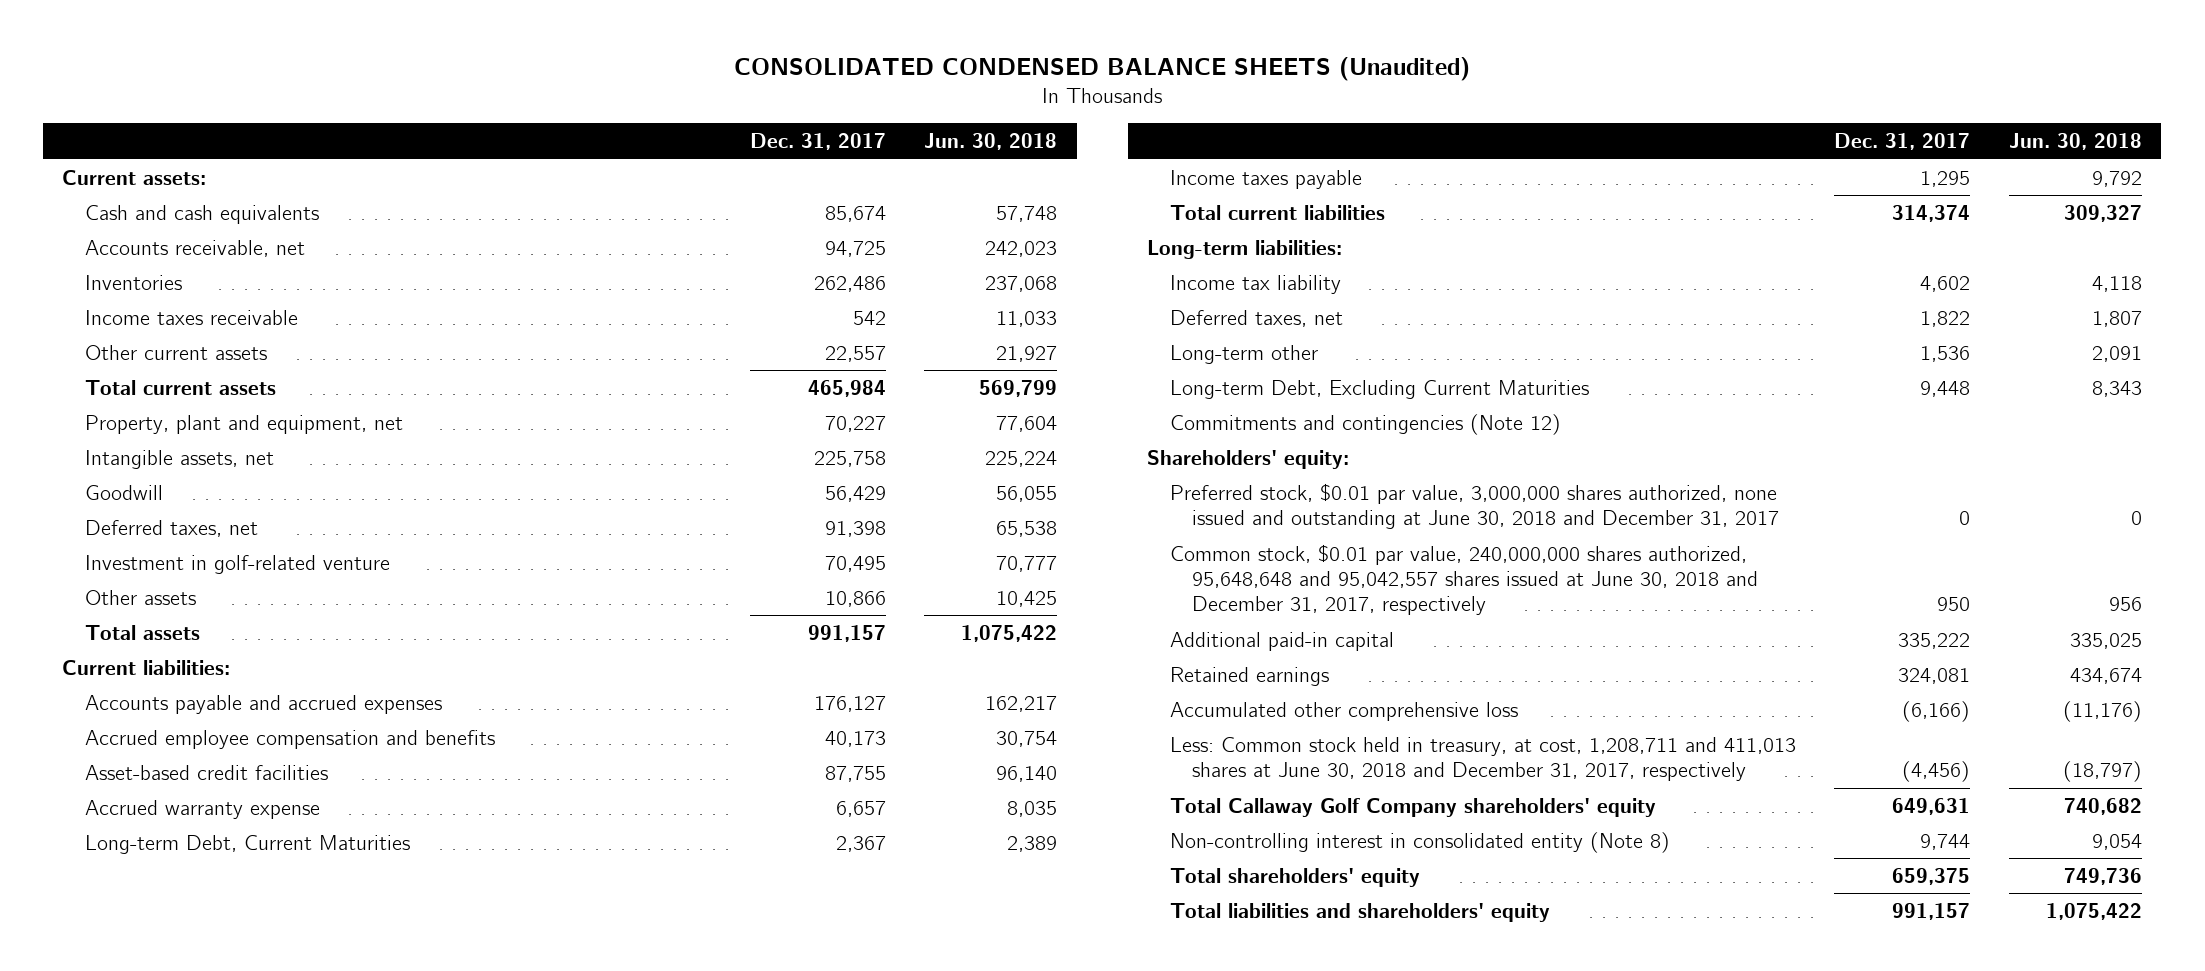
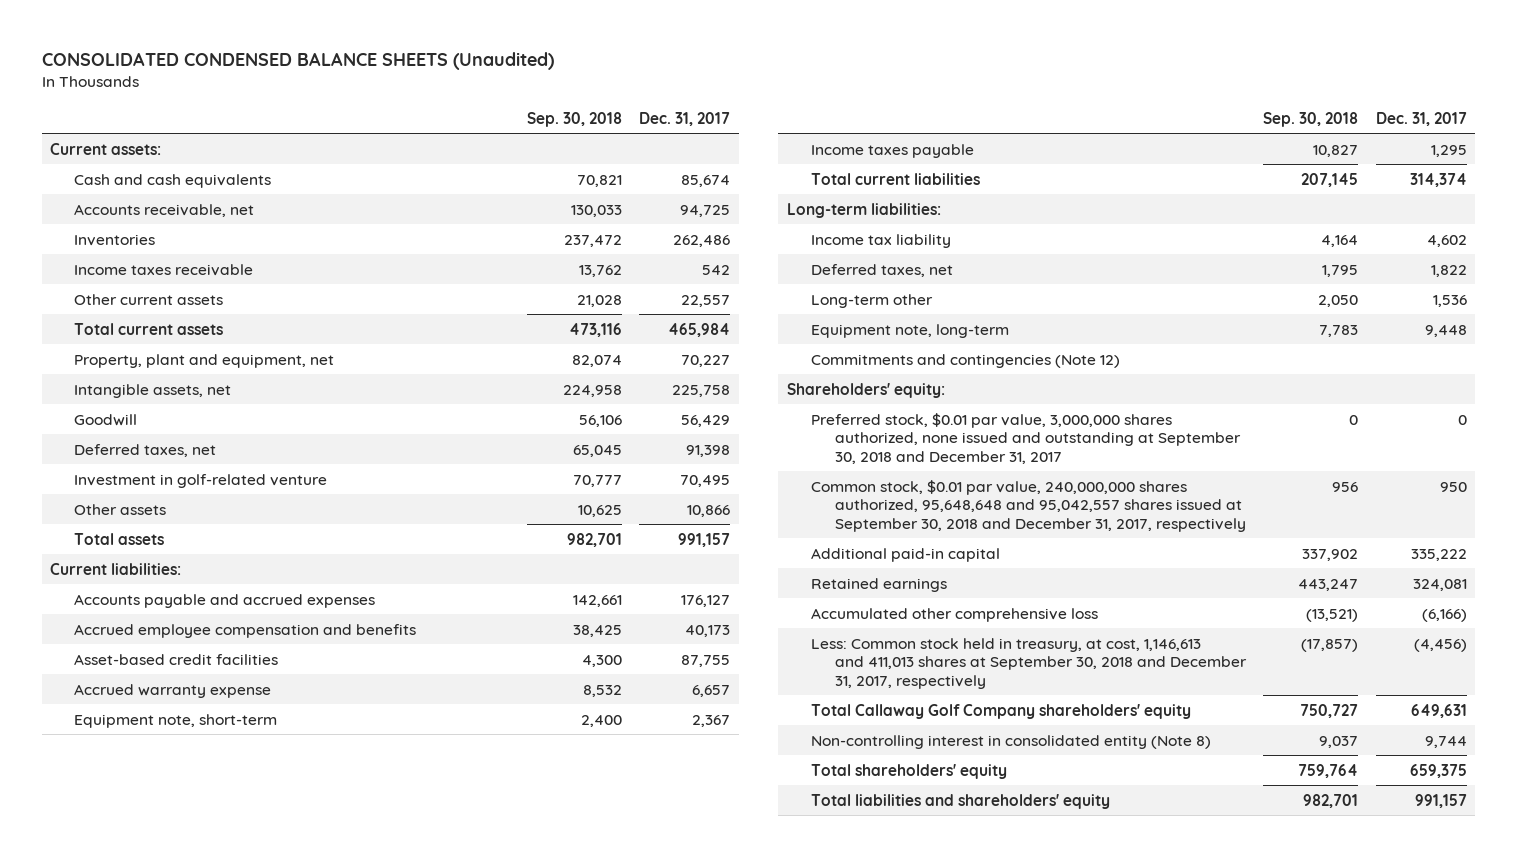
- | Dec. 31, 2017 | Jun. 30, 2018
+ | Sep. 30, 2018 | Dec. 31, 2017
- Long-term Debt, Current Maturities | 2,367 | 2,389
+ Equipment note, short-term | 2,400 | 2,367
- Long-term Debt, Excluding Current Maturities | 9,448 | 8,343
+ Equipment note, long-term | 7,783 | 9,448
- Preferred stock, $0.01 par value, 3,000,000 shares authorized, none issued and outstanding at June 30, 2018 and December 31, 2017 | 0 | 0
- Common stock, $0.01 par value, 240,000,000 shares authorized, 95,648,648 and 95,042,557 shares issued at June 30, 2018 and December 31, 2017, respectively | 950 | 956
+ Preferred stock, $0.01 par value, 3,000,000 shares authorized, none issued and outstanding at September 30, 2018 and December 31, 2017 | 0 | 0
+ Common stock, $0.01 par value, 240,000,000 shares authorized, 95,648,648 and 95,042,557 shares issued at September 30, 2018 and December 31, 2017, respectively | 956 | 950
- Less: Common stock held in treasury, at cost, 1,208,711 and 411,013 shares at June 30, 2018 and December 31, 2017, respectively | (4,456) | (18,797)
+ Less: Common stock held in treasury, at cost, 1,146,613 and 411,013 shares at September 30, 2018 and December 31, 2017, respectively | (17,857) | (4,456)

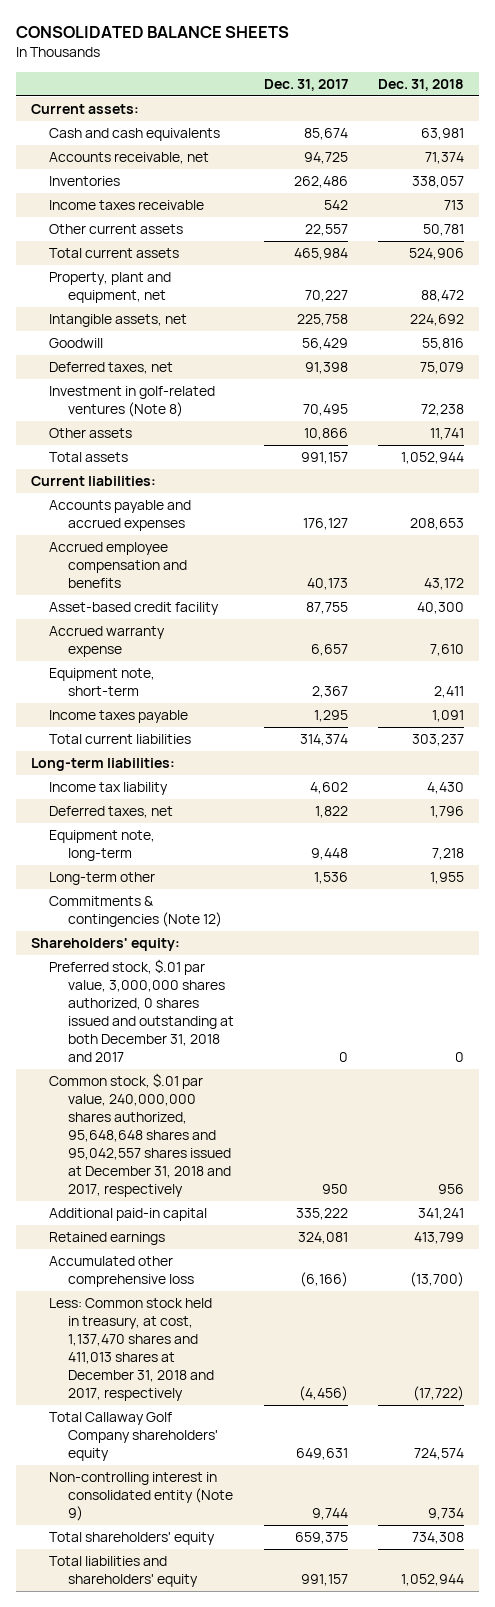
- CONSOLIDATED CONDENSED BALANCE SHEETS (Unaudited)
+ CONSOLIDATED BALANCE SHEETS
- | Sep. 30, 2018 | Dec. 31, 2017
+ | Dec. 31, 2017 | Dec. 31, 2018
- Investment in golf-related venture | 70,777 | 70,495
+ Investment in golf-related ventures (Note 8) | 70,495 | 72,238
- Asset-based credit facilities | 4,300 | 87,755
+ Asset-based credit facility | 87,755 | 40,300
- Commitments and contingencies (Note 12)
moved down: Long-term other | 1,536 | 1,955
+ Commitments & contingencies (Note 12)
- Preferred stock, $0.01 par value, 3,000,000 shares authorized, none issued and outstanding at September 30, 2018 and December 31, 2017 | 0 | 0
- Common stock, $0.01 par value, 240,000,000 shares authorized, 95,648,648 and 95,042,557 shares issued at September 30, 2018 and December 31, 2017, respectively | 956 | 950
+ Preferred stock, $.01 par value, 3,000,000 shares authorized, 0 shares issued and outstanding at both December 31, 2018 and 2017 | 0 | 0
+ Common stock, $.01 par value, 240,000,000 shares authorized, 95,648,648 shares and 95,042,557 shares issued at December 31, 2018 and 2017, respectively | 950 | 956
- Less: Common stock held in treasury, at cost, 1,146,613 and 411,013 shares at September 30, 2018 and December 31, 2017, respectively | (17,857) | (4,456)
+ Less: Common stock held in treasury, at cost, 1,137,470 shares and 411,013 shares at December 31, 2018 and 2017, respectively | (4,456) | (17,722)
- Non-controlling interest in consolidated entity (Note 8) | 9,037 | 9,744
+ Non-controlling interest in consolidated entity (Note 9) | 9,744 | 9,734

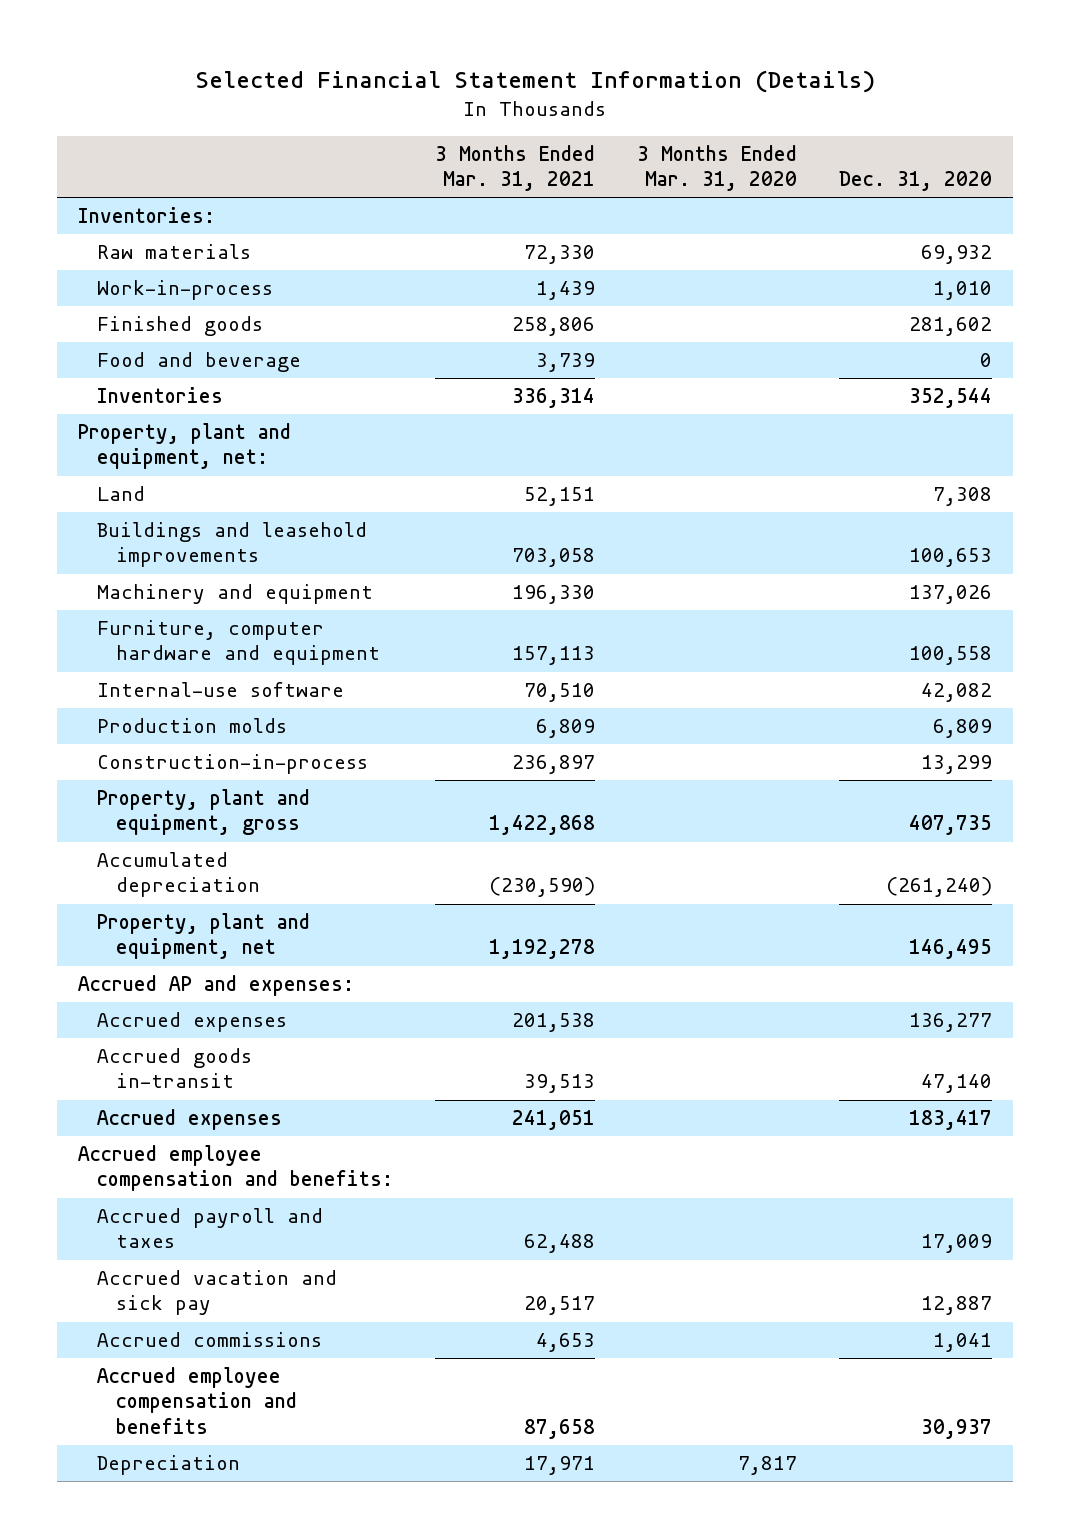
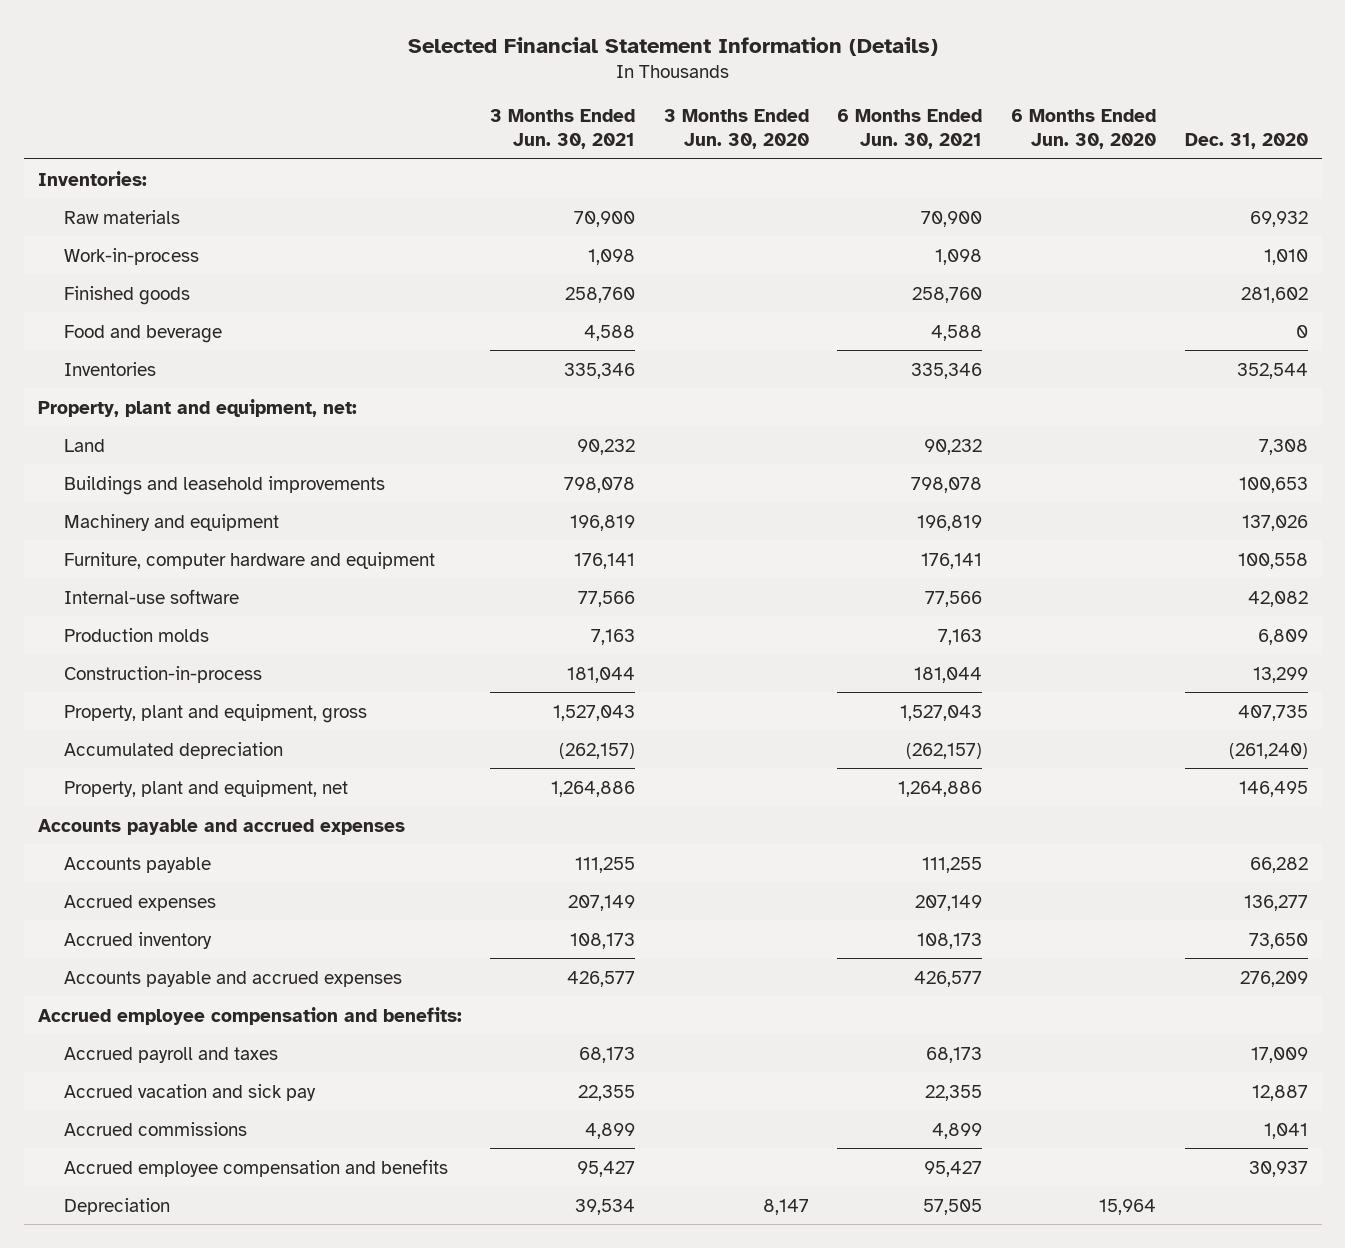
- | 3 Months Ended Mar. 31, 2021 | 3 Months Ended Mar. 31, 2020 | Dec. 31, 2020
+ | 3 Months Ended Jun. 30, 2021 | 3 Months Ended Jun. 30, 2020 | 6 Months Ended Jun. 30, 2021 | 6 Months Ended Jun. 30, 2020 | Dec. 31, 2020
- Accrued AP and expenses:
+ Accounts payable and accrued expenses
+ Accounts payable | 111,255 | | 111,255 | | 66,282
- Accrued goods in-transit | 39,513 | | 47,140
- Accrued expenses | 241,051 | | 183,417
+ Accrued inventory | 108,173 | | 108,173 | | 73,650
+ Accounts payable and accrued expenses | 426,577 | | 426,577 | | 276,209

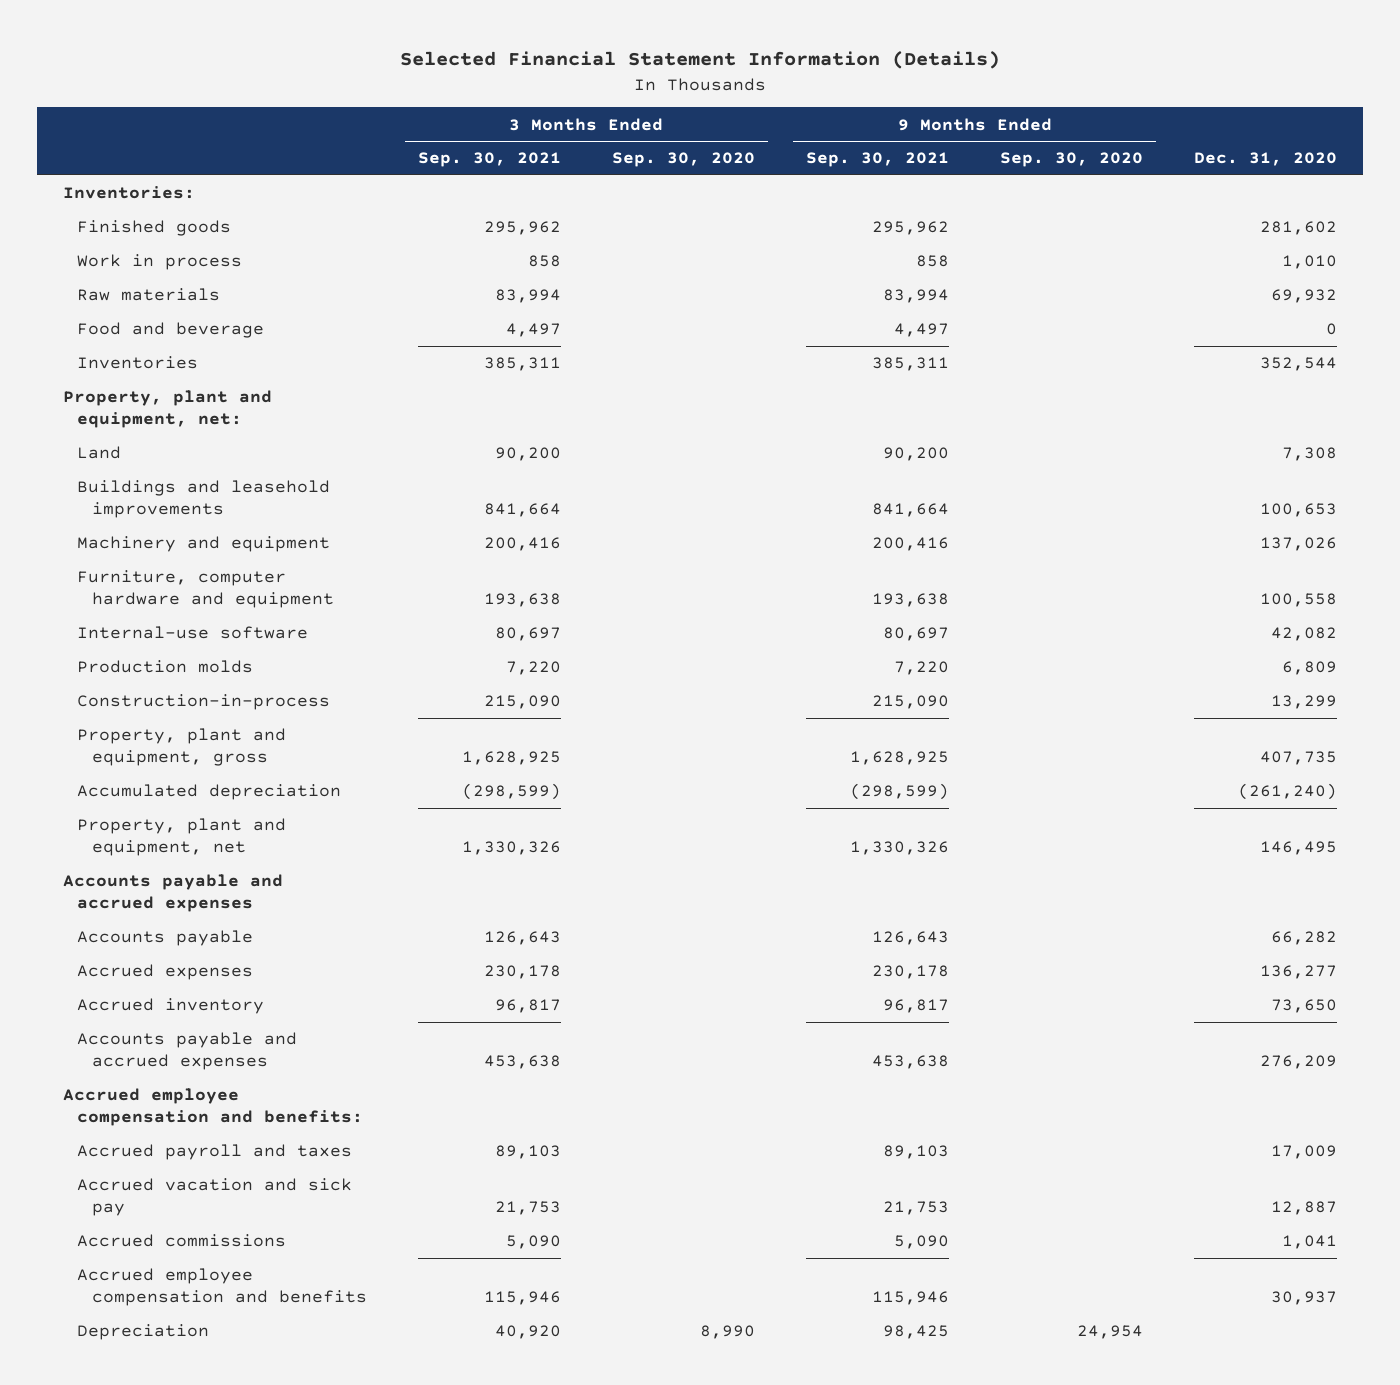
- | 3 Months Ended Jun. 30, 2021 | 3 Months Ended Jun. 30, 2020 | 6 Months Ended Jun. 30, 2021 | 6 Months Ended Jun. 30, 2020 | Dec. 31, 2020
+ | 3 Months Ended Sep. 30, 2021 | 3 Months Ended Sep. 30, 2020 | 9 Months Ended Sep. 30, 2021 | 9 Months Ended Sep. 30, 2020 | Dec. 31, 2020
- Work-in-process | 1,098 | | 1,098 | | 1,010
+ Work in process | 858 | | 858 | | 1,010
moved down: Raw materials | 83,994 | | 83,994 | | 69,932

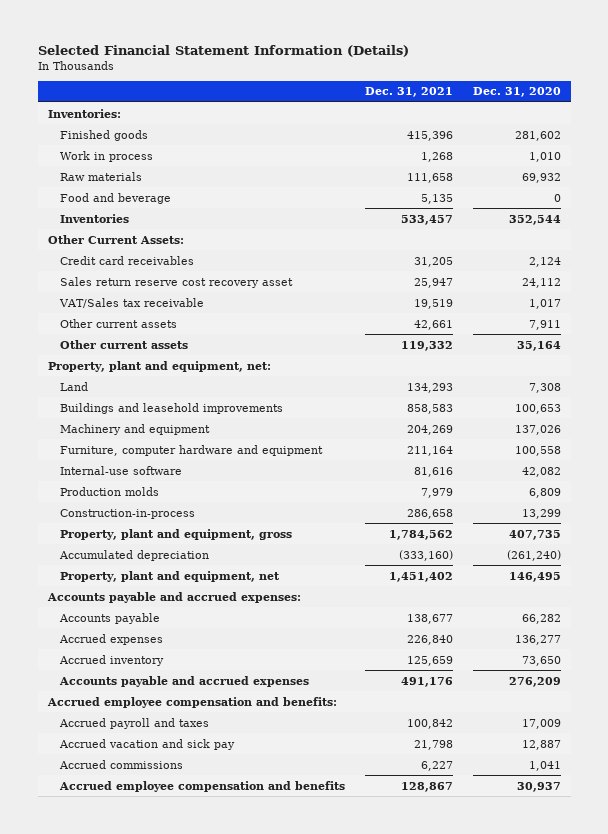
- | 3 Months Ended Sep. 30, 2021 | 3 Months Ended Sep. 30, 2020 | 9 Months Ended Sep. 30, 2021 | 9 Months Ended Sep. 30, 2020 | Dec. 31, 2020
+ | Dec. 31, 2021 | Dec. 31, 2020
+ Other Current Assets:
+ Credit card receivables | 31,205 | 2,124
+ Sales return reserve cost recovery asset | 25,947 | 24,112
+ VAT/Sales tax receivable | 19,519 | 1,017
+ Other current assets | 42,661 | 7,911
+ Other current assets | 119,332 | 35,164
- Accounts payable and accrued expenses
+ Accounts payable and accrued expenses:
- Depreciation | 40,920 | 8,990 | 98,425 | 24,954 |

